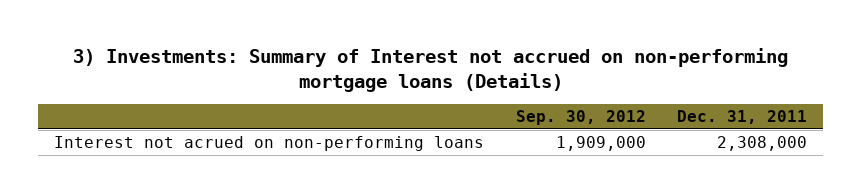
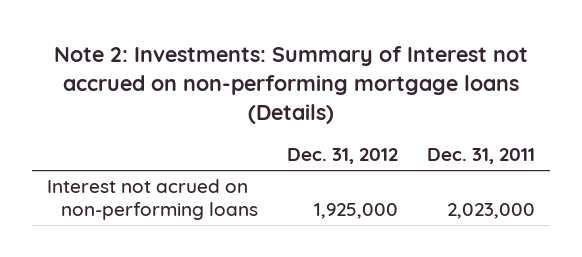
- 3) Investments: Summary of Interest not accrued on non-performing mortgage loans (Details)
+ Note 2: Investments: Summary of Interest not accrued on non-performing mortgage loans (Details)
- | Sep. 30, 2012 | Dec. 31, 2011
+ | Dec. 31, 2012 | Dec. 31, 2011
- Interest not acrued on non-performing loans | 1,909,000 | 2,308,000
+ Interest not acrued on non-performing loans | 1,925,000 | 2,023,000

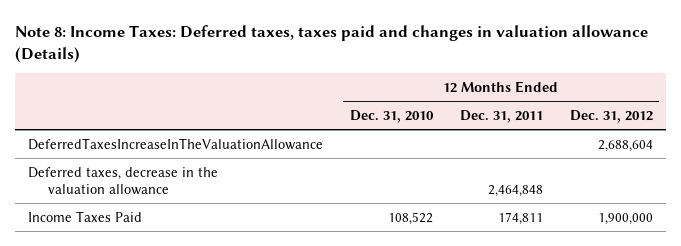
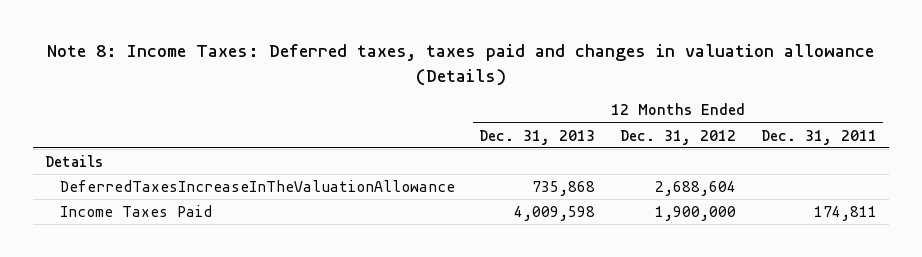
- | 12 Months Ended Dec. 31, 2010 | 12 Months Ended Dec. 31, 2011 | 12 Months Ended Dec. 31, 2012
+ | 12 Months Ended Dec. 31, 2013 | 12 Months Ended Dec. 31, 2012 | 12 Months Ended Dec. 31, 2011
+ Details
- Deferred taxes, decrease in the valuation allowance | | 2,464,848 |

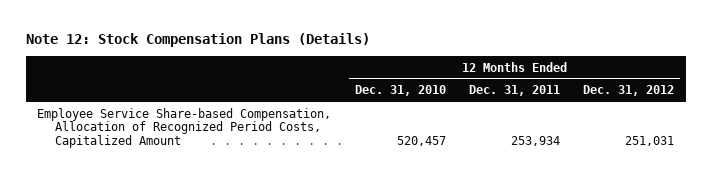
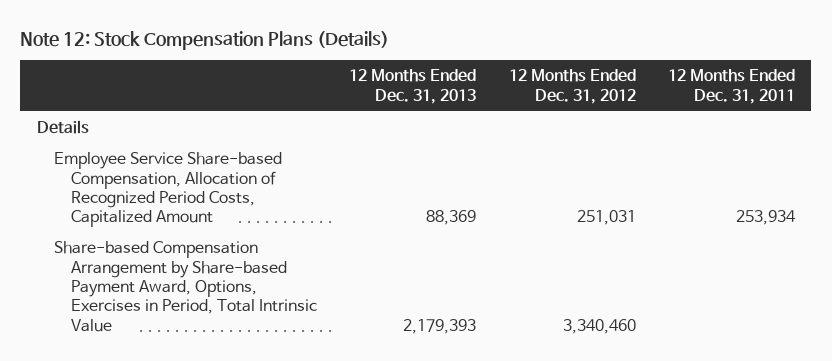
- | 12 Months Ended Dec. 31, 2010 | 12 Months Ended Dec. 31, 2011 | 12 Months Ended Dec. 31, 2012
+ | 12 Months Ended Dec. 31, 2013 | 12 Months Ended Dec. 31, 2012 | 12 Months Ended Dec. 31, 2011
+ Details
+ Share-based Compensation Arrangement by Share-based Payment Award, Options, Exercises in Period, Total Intrinsic Value | 2,179,393 | 3,340,460 |

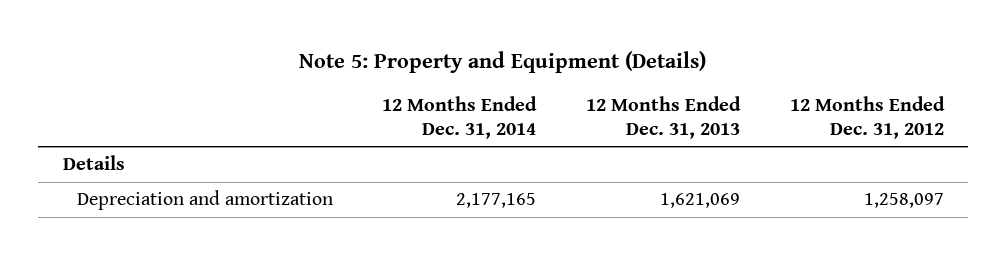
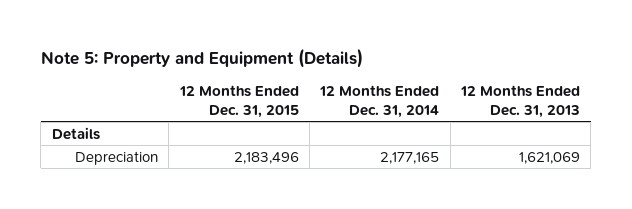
- | 12 Months Ended Dec. 31, 2014 | 12 Months Ended Dec. 31, 2013 | 12 Months Ended Dec. 31, 2012
+ | 12 Months Ended Dec. 31, 2015 | 12 Months Ended Dec. 31, 2014 | 12 Months Ended Dec. 31, 2013
- Depreciation and amortization | 2,177,165 | 1,621,069 | 1,258,097
+ Depreciation | 2,183,496 | 2,177,165 | 1,621,069

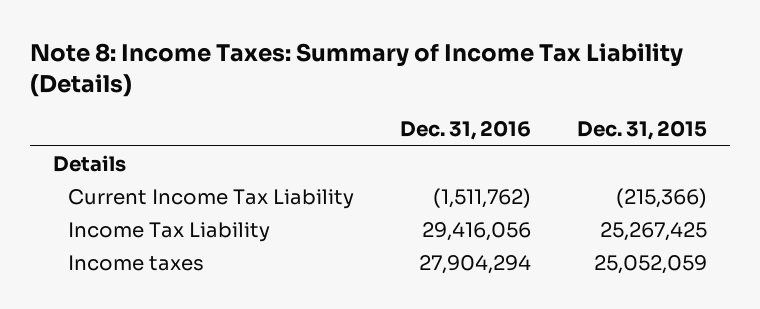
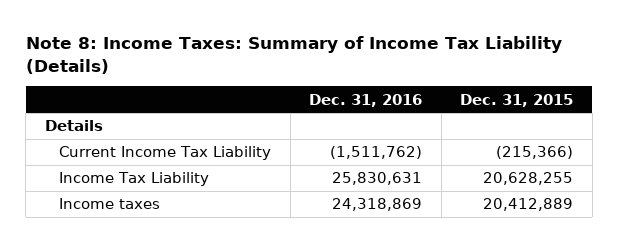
- Income Tax Liability | 29,416,056 | 25,267,425
- Income taxes | 27,904,294 | 25,052,059
+ Income Tax Liability | 25,830,631 | 20,628,255
+ Income taxes | 24,318,869 | 20,412,889

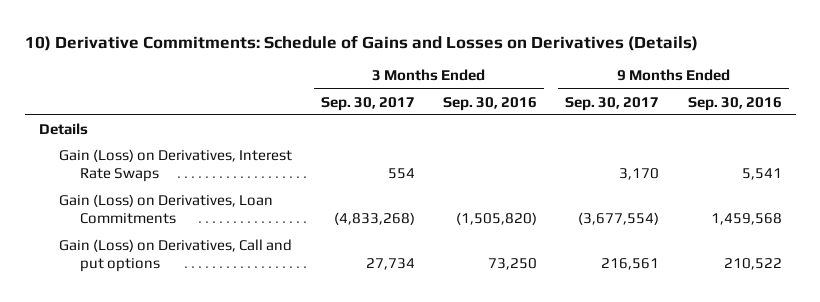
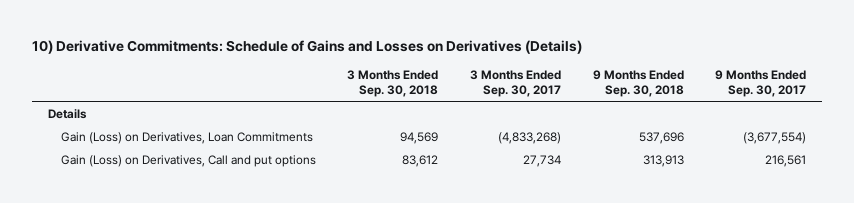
- | 3 Months Ended Sep. 30, 2017 | 3 Months Ended Sep. 30, 2016 | 9 Months Ended Sep. 30, 2017 | 9 Months Ended Sep. 30, 2016
+ | 3 Months Ended Sep. 30, 2018 | 3 Months Ended Sep. 30, 2017 | 9 Months Ended Sep. 30, 2018 | 9 Months Ended Sep. 30, 2017
- Gain (Loss) on Derivatives, Interest Rate Swaps | 554 | | 3,170 | 5,541

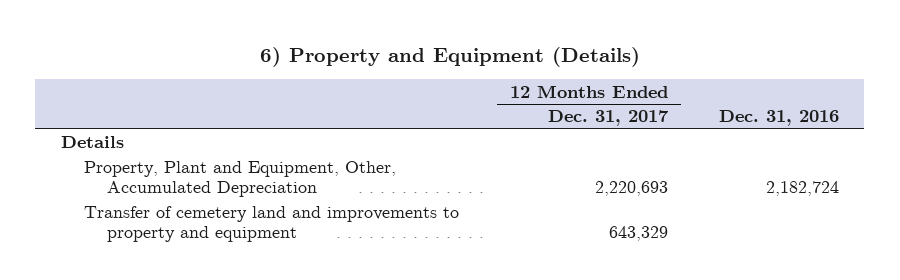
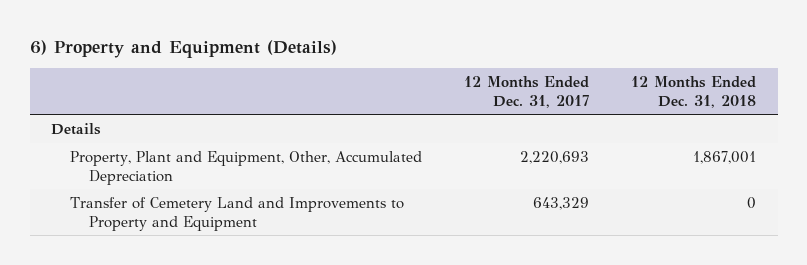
- | 12 Months Ended Dec. 31, 2017 | Dec. 31, 2016
+ | 12 Months Ended Dec. 31, 2017 | 12 Months Ended Dec. 31, 2018
- Transfer of cemetery land and improvements to property and equipment | 643,329 |
+ Transfer of Cemetery Land and Improvements to Property and Equipment | 643,329 | 0

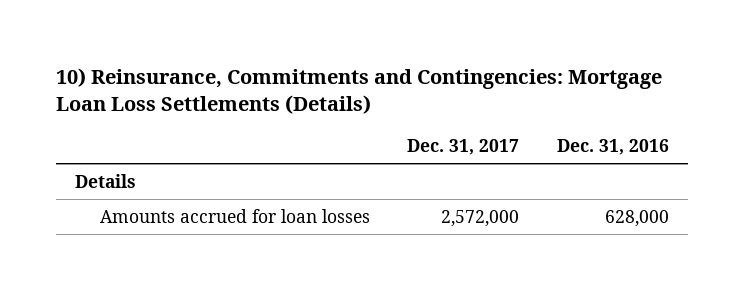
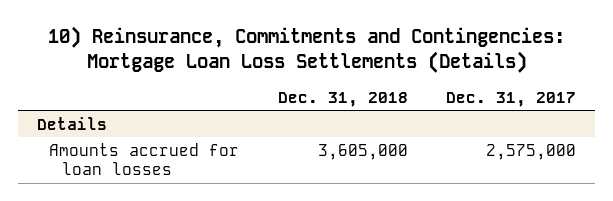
- | Dec. 31, 2017 | Dec. 31, 2016
+ | Dec. 31, 2018 | Dec. 31, 2017
- Amounts accrued for loan losses | 2,572,000 | 628,000
+ Amounts accrued for loan losses | 3,605,000 | 2,575,000

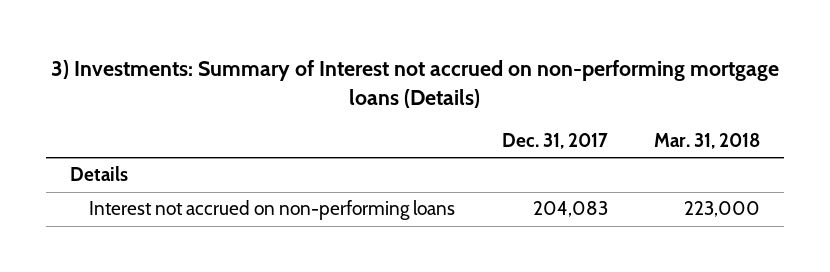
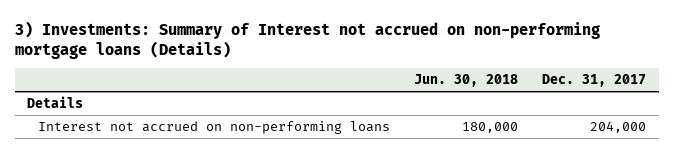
- | Dec. 31, 2017 | Mar. 31, 2018
+ | Jun. 30, 2018 | Dec. 31, 2017
- Interest not accrued on non-performing loans | 204,083 | 223,000
+ Interest not accrued on non-performing loans | 180,000 | 204,000

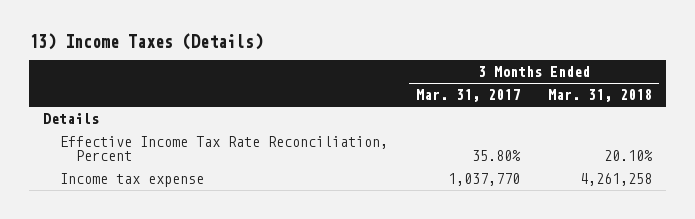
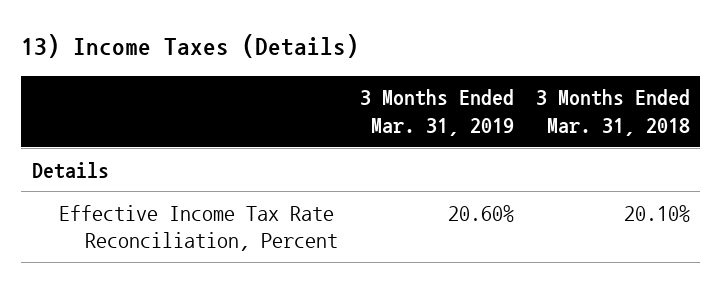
- | 3 Months Ended Mar. 31, 2017 | 3 Months Ended Mar. 31, 2018
+ | 3 Months Ended Mar. 31, 2019 | 3 Months Ended Mar. 31, 2018
- Income tax expense | 1,037,770 | 4,261,258

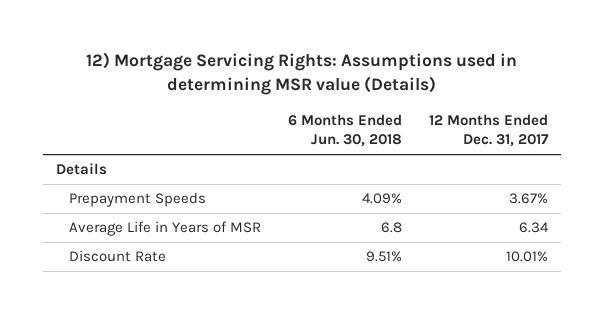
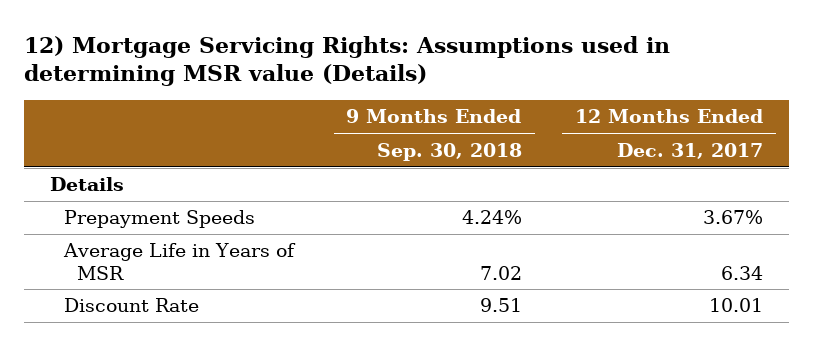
- | 6 Months Ended Jun. 30, 2018 | 12 Months Ended Dec. 31, 2017
+ | 9 Months Ended Sep. 30, 2018 | 12 Months Ended Dec. 31, 2017
- Discount Rate | 9.51% | 10.01%
+ Discount Rate | 9.51 | 10.01

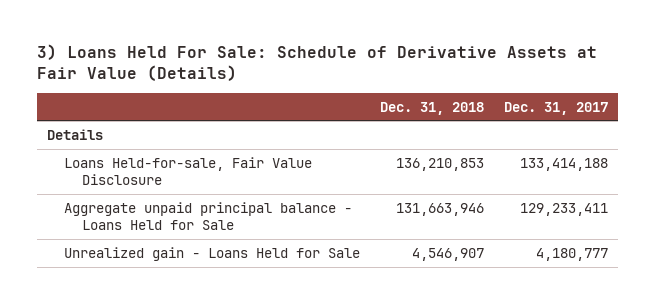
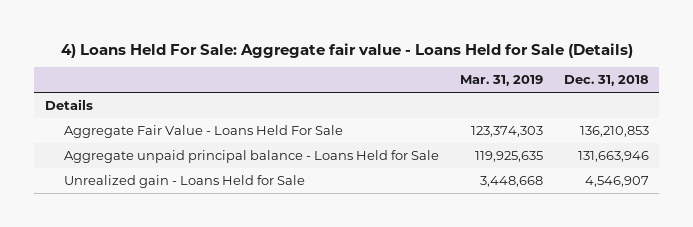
- 3) Loans Held For Sale: Schedule of Derivative Assets at Fair Value (Details)
+ 4) Loans Held For Sale: Aggregate fair value - Loans Held for Sale (Details)
- | Dec. 31, 2018 | Dec. 31, 2017
+ | Mar. 31, 2019 | Dec. 31, 2018
- Loans Held-for-sale, Fair Value Disclosure | 136,210,853 | 133,414,188
+ Aggregate Fair Value - Loans Held For Sale | 123,374,303 | 136,210,853

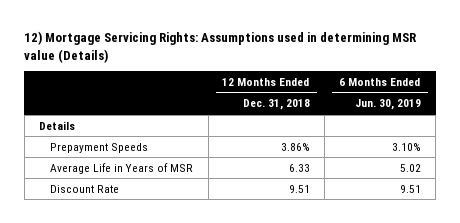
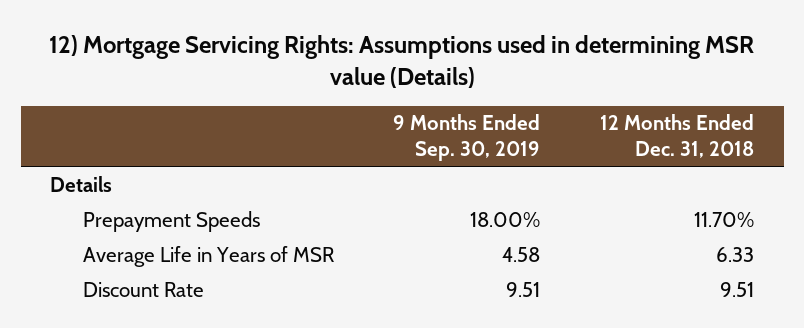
- | 12 Months Ended Dec. 31, 2018 | 6 Months Ended Jun. 30, 2019
+ | 9 Months Ended Sep. 30, 2019 | 12 Months Ended Dec. 31, 2018
- Prepayment Speeds | 3.86% | 3.10%
+ Prepayment Speeds | 18.00% | 11.70%

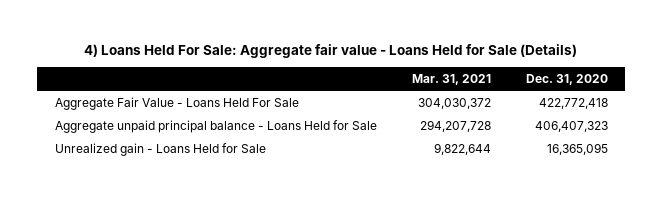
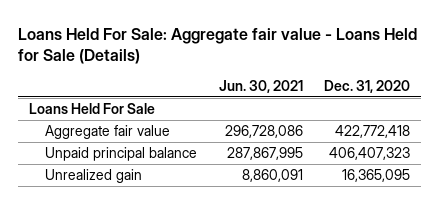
- 4) Loans Held For Sale: Aggregate fair value - Loans Held for Sale (Details)
+ Loans Held For Sale: Aggregate fair value - Loans Held for Sale (Details)
- | Mar. 31, 2021 | Dec. 31, 2020
+ | Jun. 30, 2021 | Dec. 31, 2020
- Aggregate Fair Value - Loans Held For Sale | 304,030,372 | 422,772,418
- Aggregate unpaid principal balance - Loans Held for Sale | 294,207,728 | 406,407,323
- Unrealized gain - Loans Held for Sale | 9,822,644 | 16,365,095
+ Loans Held For Sale
+ Aggregate fair value | 296,728,086 | 422,772,418
+ Unpaid principal balance | 287,867,995 | 406,407,323
+ Unrealized gain | 8,860,091 | 16,365,095

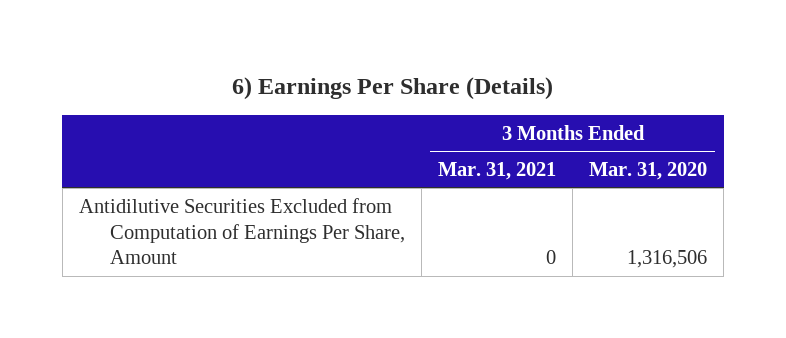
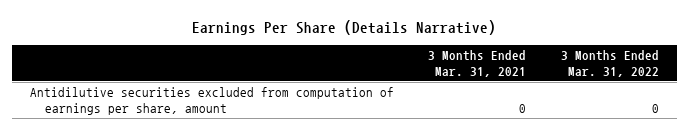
- 6) Earnings Per Share (Details)
+ Earnings Per Share (Details Narrative)
- | 3 Months Ended Mar. 31, 2021 | 3 Months Ended Mar. 31, 2020
+ | 3 Months Ended Mar. 31, 2021 | 3 Months Ended Mar. 31, 2022
- Antidilutive Securities Excluded from Computation of Earnings Per Share, Amount | 0 | 1,316,506
+ Antidilutive securities excluded from computation of earnings per share, amount | 0 | 0

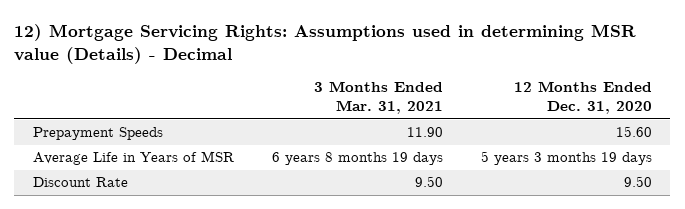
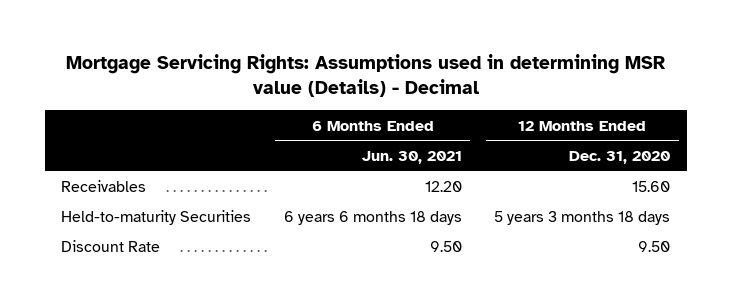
- 12) Mortgage Servicing Rights: Assumptions used in determining MSR value (Details) - Decimal
+ Mortgage Servicing Rights: Assumptions used in determining MSR value (Details) - Decimal
- | 3 Months Ended Mar. 31, 2021 | 12 Months Ended Dec. 31, 2020
+ | 6 Months Ended Jun. 30, 2021 | 12 Months Ended Dec. 31, 2020
- Prepayment Speeds | 11.90 | 15.60
- Average Life in Years of MSR | 6 years 8 months 19 days | 5 years 3 months 19 days
+ Receivables | 12.20 | 15.60
+ Held-to-maturity Securities | 6 years 6 months 18 days | 5 years 3 months 18 days

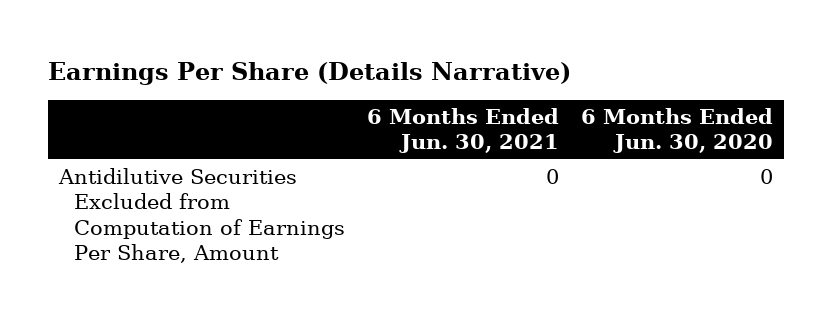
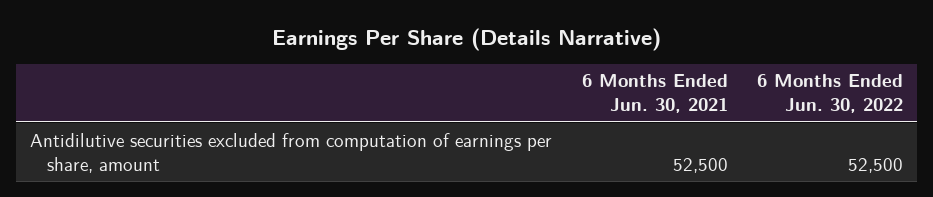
- | 6 Months Ended Jun. 30, 2021 | 6 Months Ended Jun. 30, 2020
+ | 6 Months Ended Jun. 30, 2021 | 6 Months Ended Jun. 30, 2022
- Antidilutive Securities Excluded from Computation of Earnings Per Share, Amount | 0 | 0
+ Antidilutive securities excluded from computation of earnings per share, amount | 52,500 | 52,500

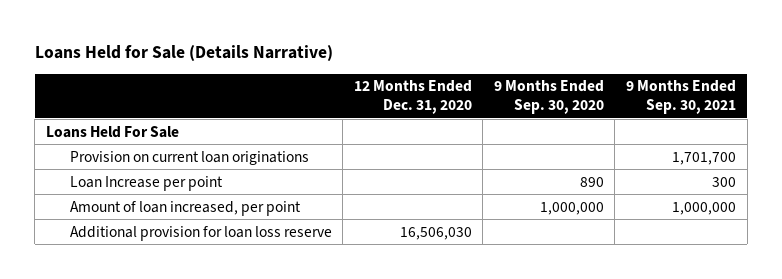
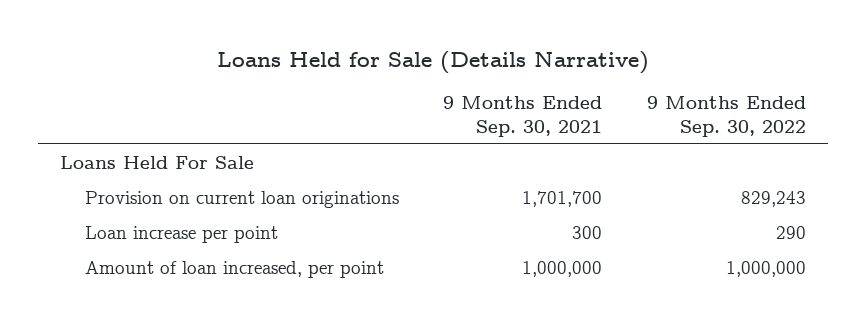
- | 12 Months Ended Dec. 31, 2020 | 9 Months Ended Sep. 30, 2020 | 9 Months Ended Sep. 30, 2021
+ | 9 Months Ended Sep. 30, 2021 | 9 Months Ended Sep. 30, 2022
- Loan Increase per point | | 890 | 300
+ Loan increase per point | 300 | 290
- Additional provision for loan loss reserve | 16,506,030 | |

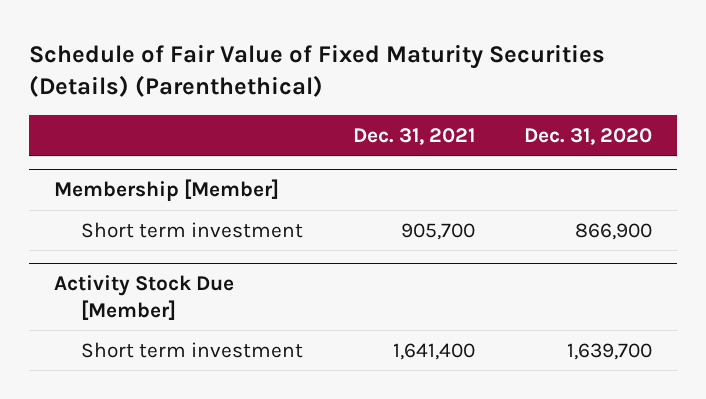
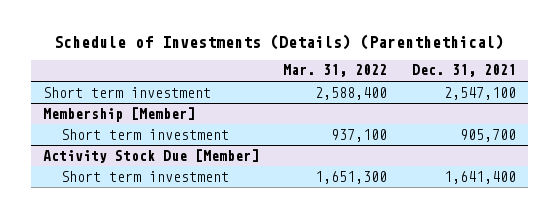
- Schedule of Fair Value of Fixed Maturity Securities (Details) (Parenthethical)
+ Schedule of Investments (Details) (Parenthethical)
- | Dec. 31, 2021 | Dec. 31, 2020
+ | Mar. 31, 2022 | Dec. 31, 2021
+ Short term investment | 2,588,400 | 2,547,100

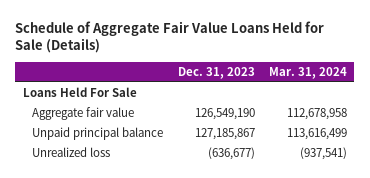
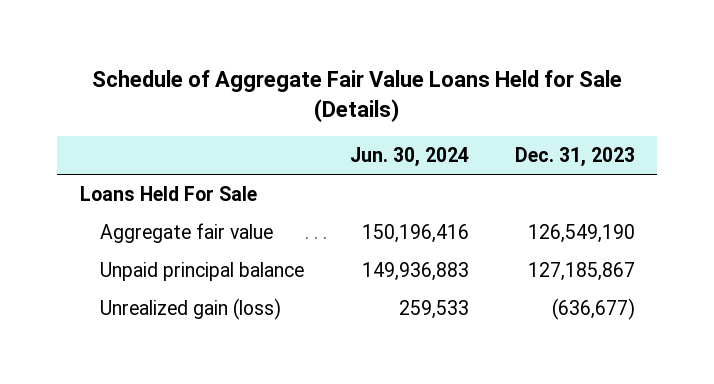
- | Dec. 31, 2023 | Mar. 31, 2024
+ | Jun. 30, 2024 | Dec. 31, 2023
- Unrealized loss | (636,677) | (937,541)
+ Unrealized gain (loss) | 259,533 | (636,677)

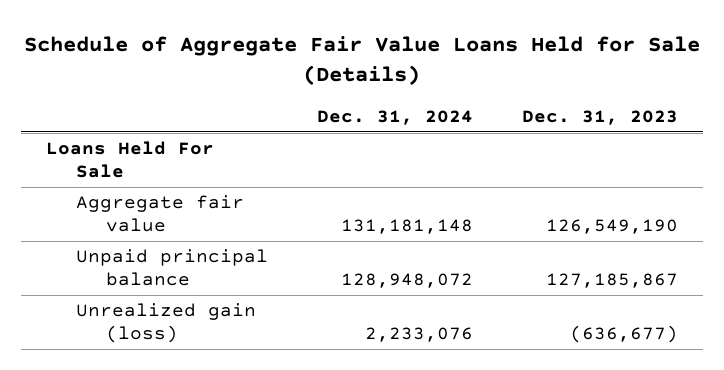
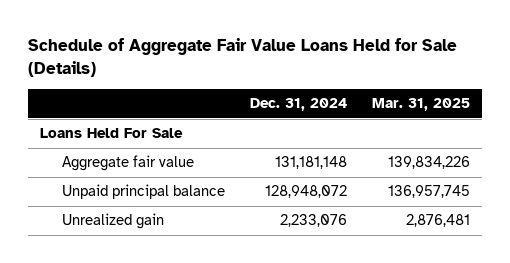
- | Dec. 31, 2024 | Dec. 31, 2023
+ | Dec. 31, 2024 | Mar. 31, 2025
- Unrealized gain (loss) | 2,233,076 | (636,677)
+ Unrealized gain | 2,233,076 | 2,876,481

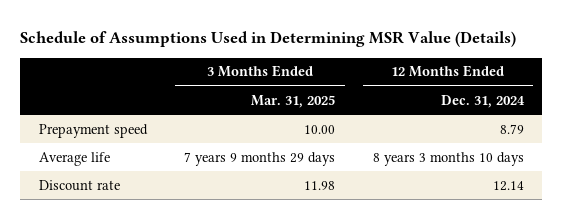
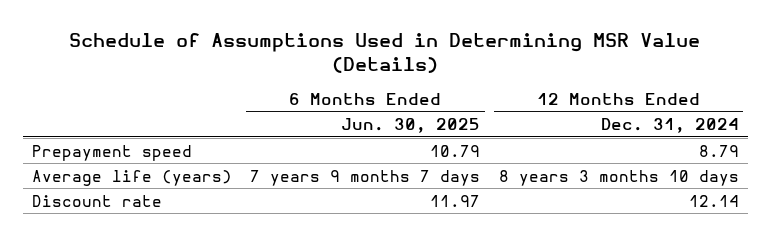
- | 3 Months Ended Mar. 31, 2025 | 12 Months Ended Dec. 31, 2024
+ | 6 Months Ended Jun. 30, 2025 | 12 Months Ended Dec. 31, 2024
- Average life | 7 years 9 months 29 days | 8 years 3 months 10 days
+ Average life (years) | 7 years 9 months 7 days | 8 years 3 months 10 days

